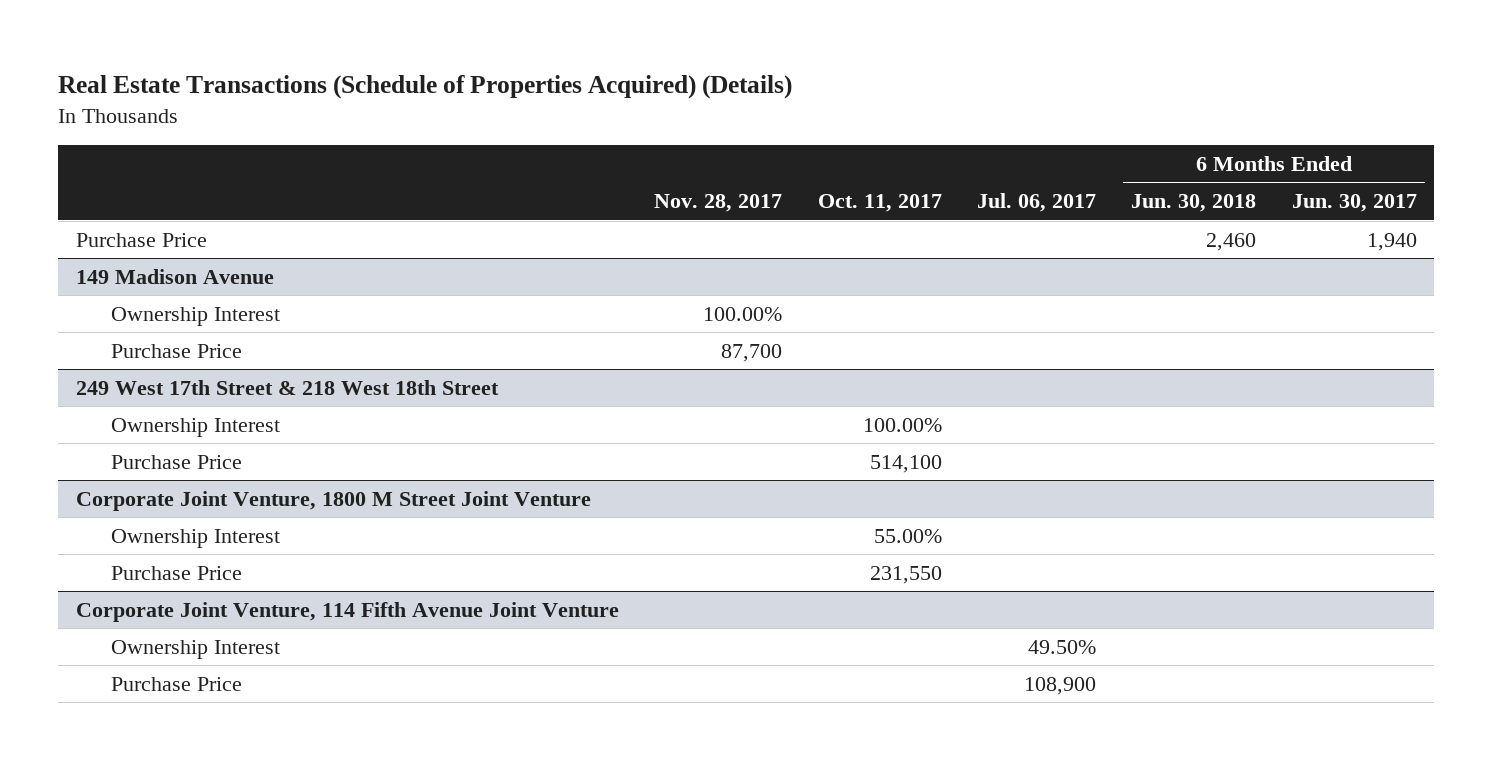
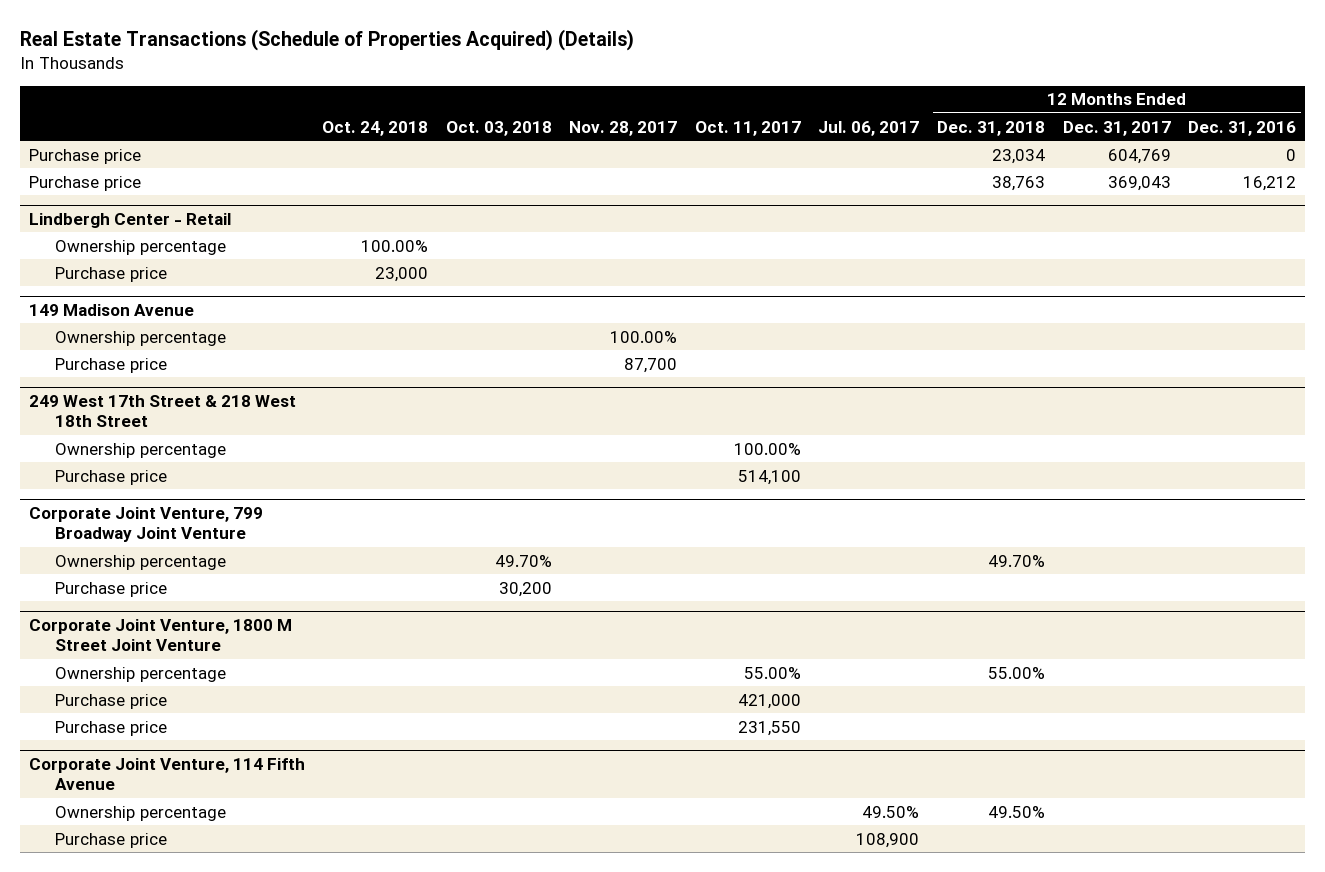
- | Nov. 28, 2017 | Oct. 11, 2017 | Jul. 06, 2017 | 6 Months Ended Jun. 30, 2018 | 6 Months Ended Jun. 30, 2017
+ | Oct. 24, 2018 | Oct. 03, 2018 | Nov. 28, 2017 | Oct. 11, 2017 | Jul. 06, 2017 | 12 Months Ended Dec. 31, 2018 | 12 Months Ended Dec. 31, 2017 | 12 Months Ended Dec. 31, 2016
- Purchase Price | | | | 2,460 | 1,940
+ Purchase price | | | | | | 23,034 | 604,769 | 0
+ Purchase price | | | | | | 38,763 | 369,043 | 16,212
+ Lindbergh Center - Retail
+ Ownership percentage | 100.00% | | | | | | |
+ Purchase price | 23,000 | | | | | | |
@ 149 Madison Avenue
- Ownership Interest | 100.00% | | | |
- Purchase Price | 87,700 | | | |
+ Ownership percentage | | | 100.00% | | | | |
+ Purchase price | | | 87,700 | | | | |
@ 249 West 17th Street & 218 West 18th Street
- Ownership Interest | | 100.00% | | |
- Purchase Price | | 514,100 | | |
+ Ownership percentage | | | | 100.00% | | | |
+ Purchase price | | | | 514,100 | | | |
+ Corporate Joint Venture, 799 Broadway Joint Venture
+ Ownership percentage | | 49.70% | | | | 49.70% | |
+ Purchase price | | 30,200 | | | | | |
@ Corporate Joint Venture, 1800 M Street Joint Venture
- Ownership Interest | | 55.00% | | |
- Purchase Price | | 231,550 | | |
- Corporate Joint Venture, 114 Fifth Avenue Joint Venture
- Ownership Interest | | | 49.50% | |
- Purchase Price | | | 108,900 | |
@ Corporate Joint Venture, 1800 M Street Joint Venture
+ Ownership percentage | | | | 55.00% | | 55.00% | |
+ Purchase price | | | | 421,000 | | | |
+ Purchase price | | | | 231,550 | | | |
+ Corporate Joint Venture, 114 Fifth Avenue
+ Ownership percentage | | | | | 49.50% | 49.50% | |
+ Purchase price | | | | | 108,900 | | |

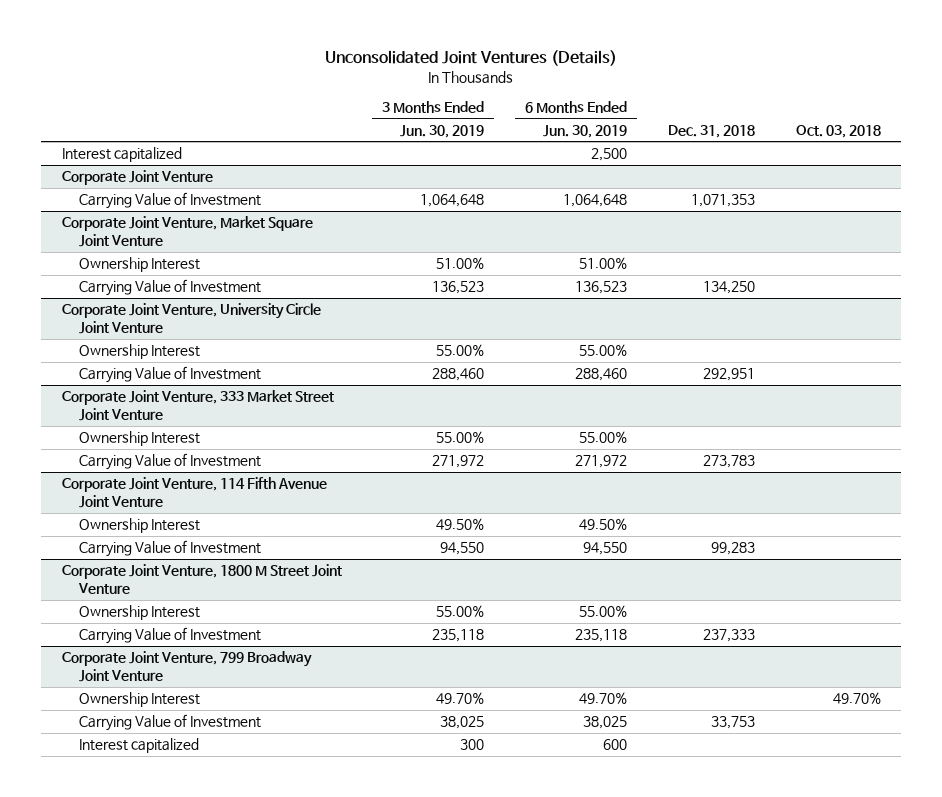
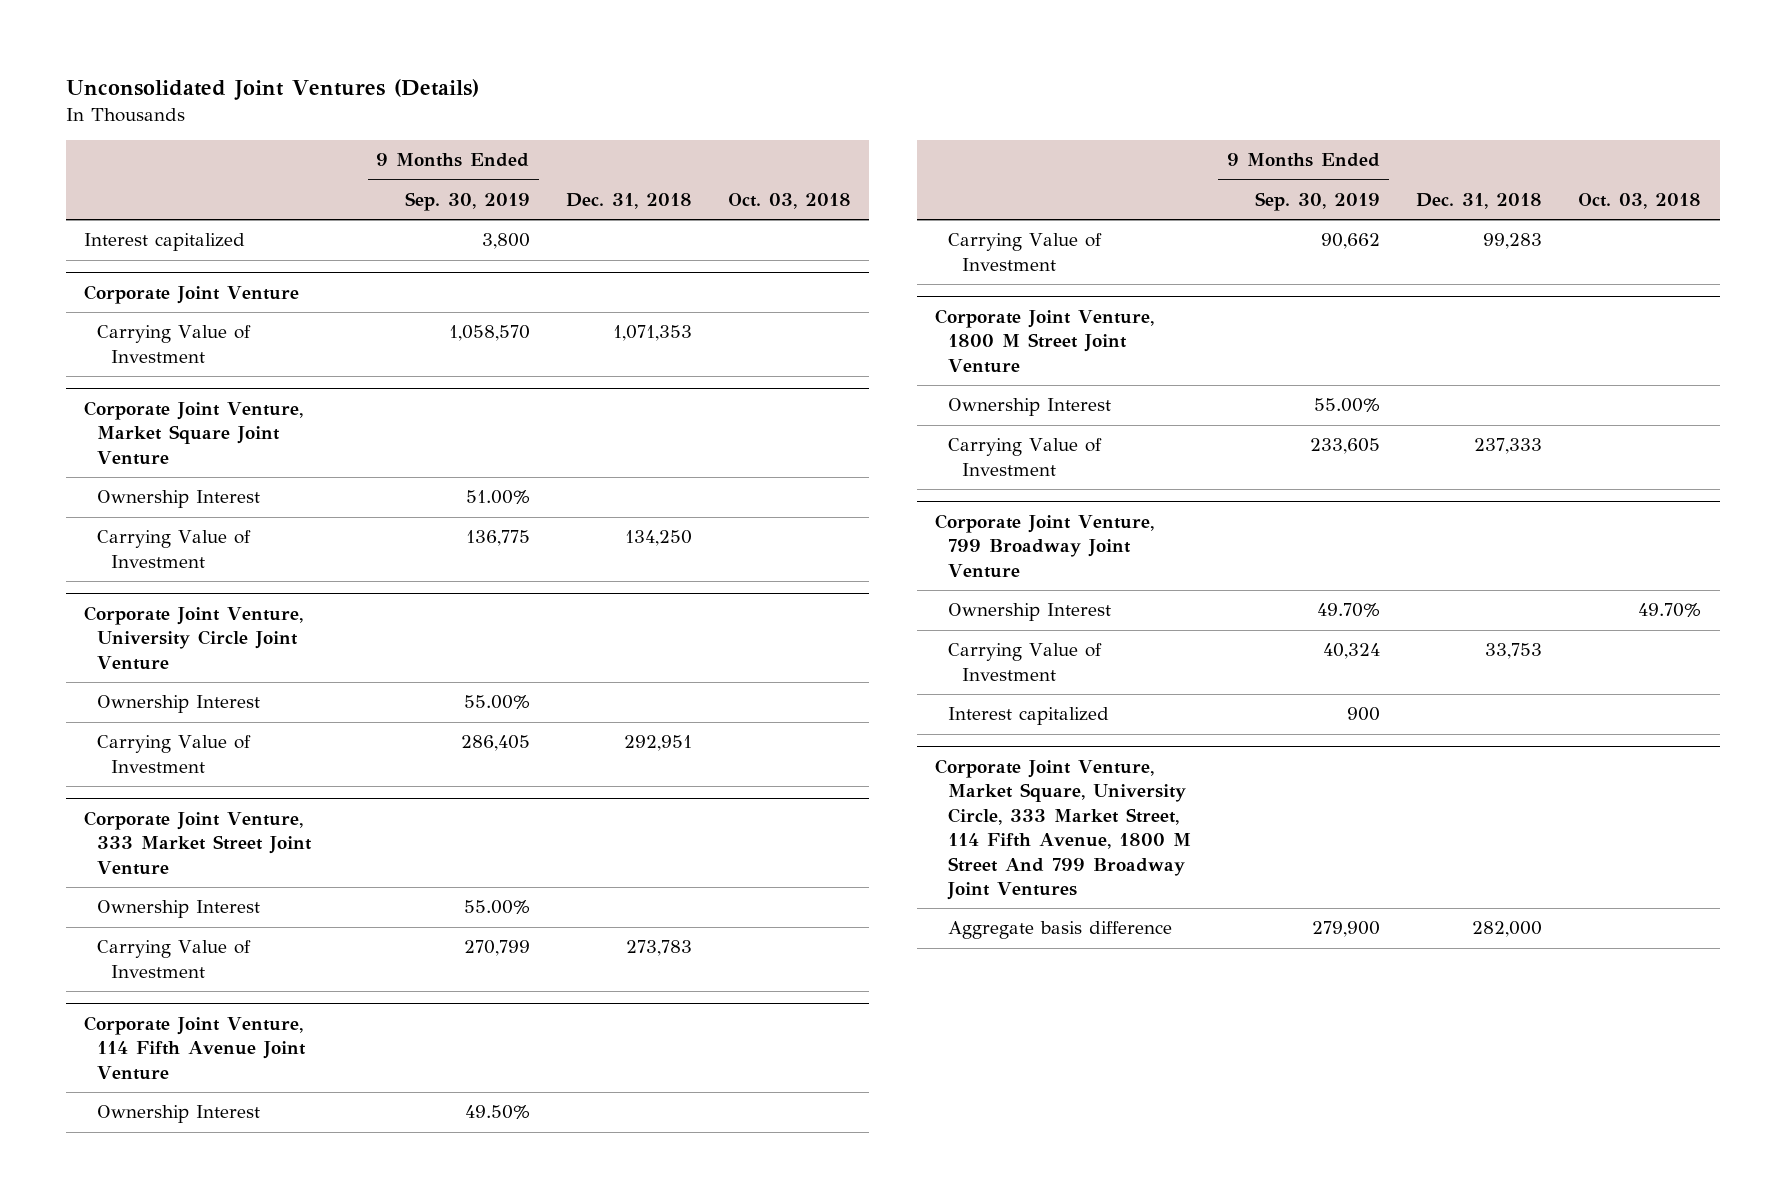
- | 3 Months Ended Jun. 30, 2019 | 6 Months Ended Jun. 30, 2019 | Dec. 31, 2018 | Oct. 03, 2018
+ | 9 Months Ended Sep. 30, 2019 | Dec. 31, 2018 | Oct. 03, 2018
+ Corporate Joint Venture, Market Square, University Circle, 333 Market Street, 114 Fifth Avenue, 1800 M Street And 799 Broadway Joint Ventures
+ Aggregate basis difference | 279,900 | 282,000 |

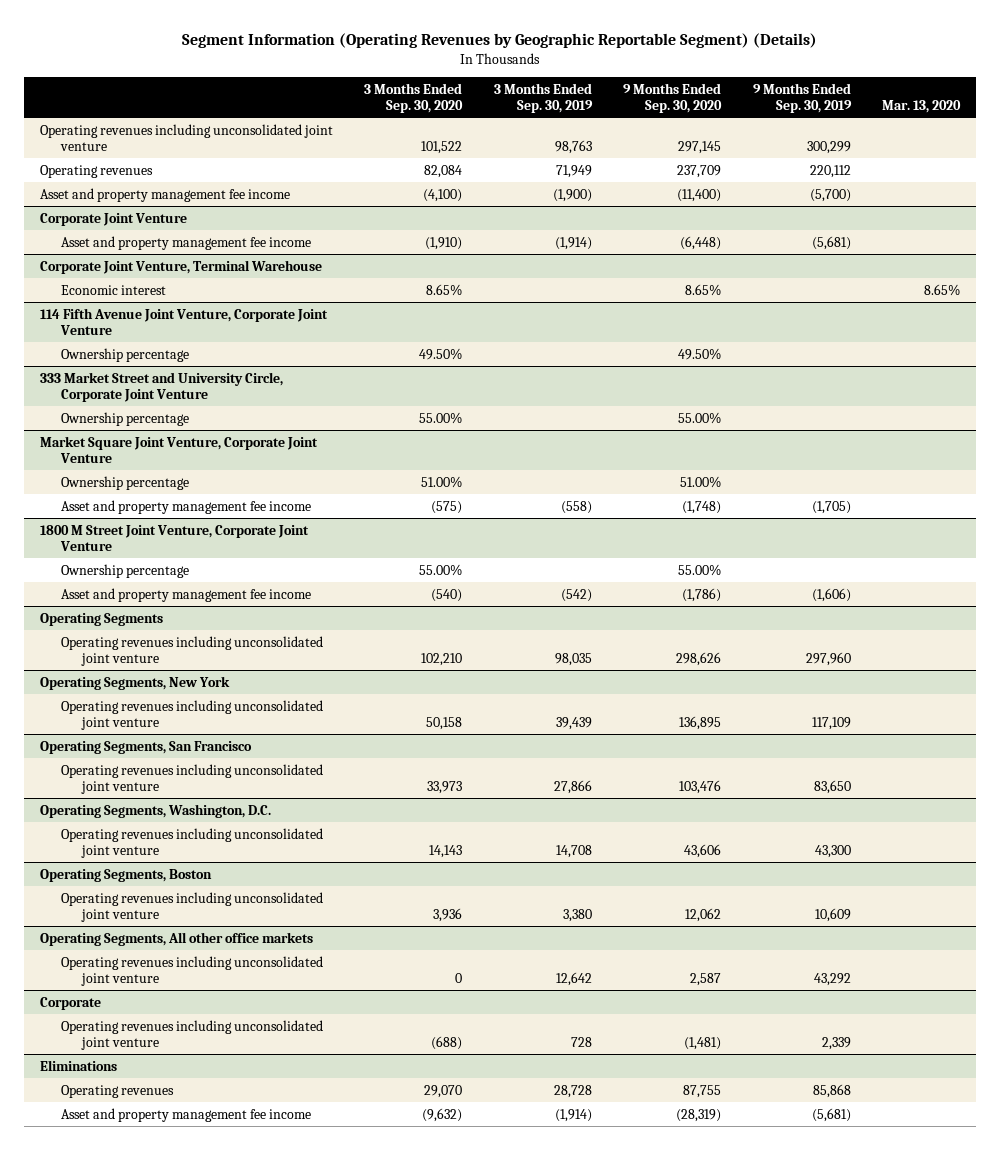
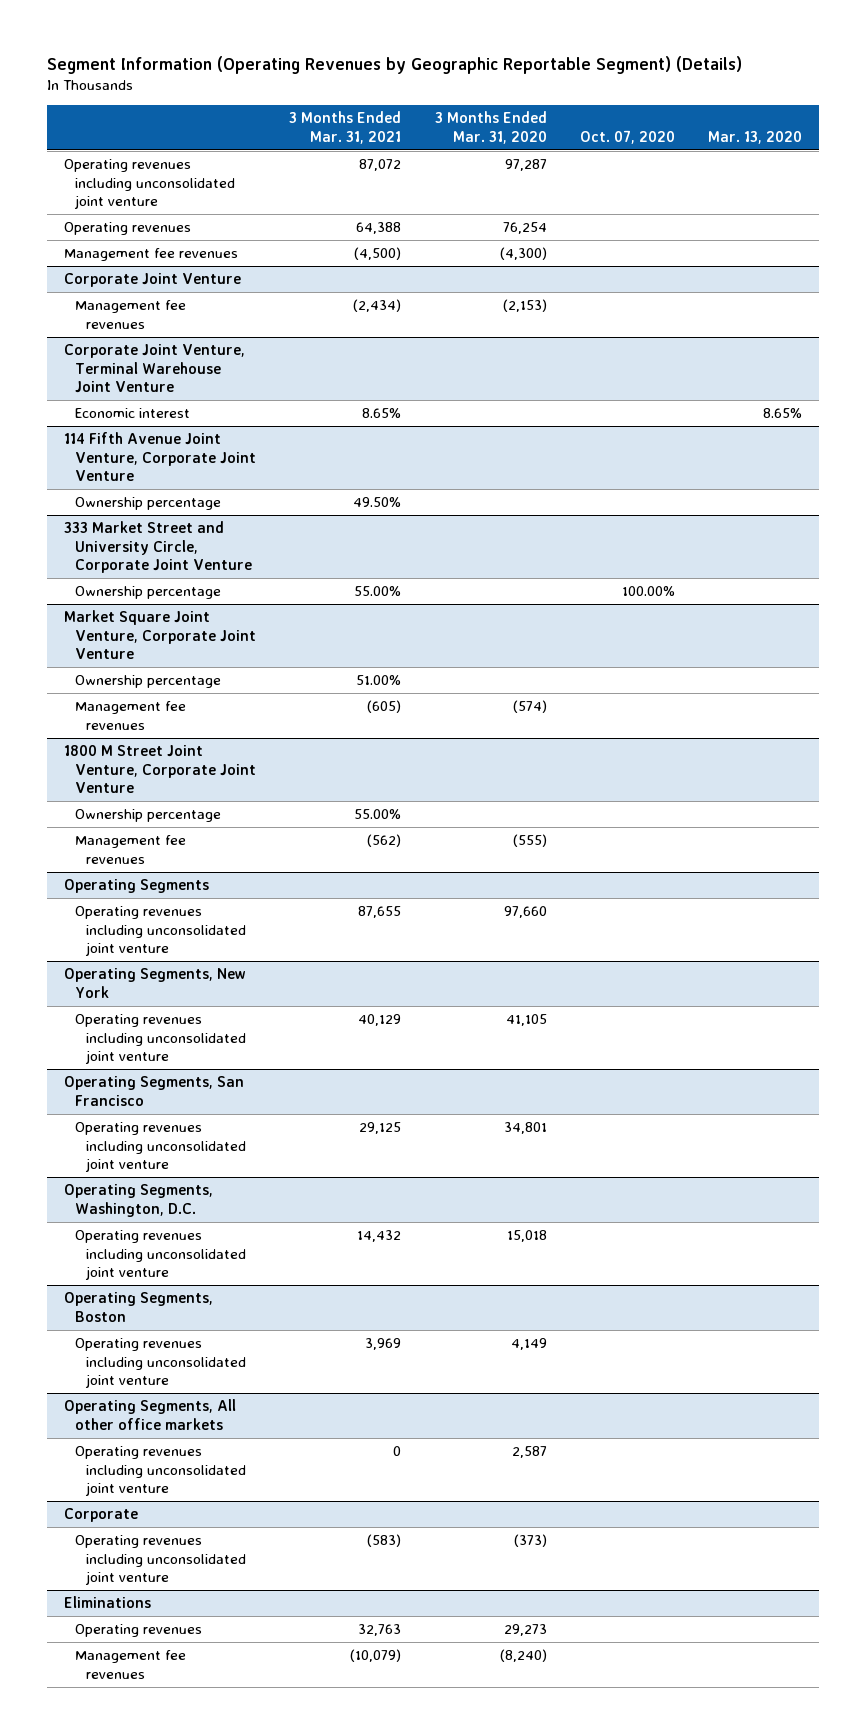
- | 3 Months Ended Sep. 30, 2020 | 3 Months Ended Sep. 30, 2019 | 9 Months Ended Sep. 30, 2020 | 9 Months Ended Sep. 30, 2019 | Mar. 13, 2020
+ | 3 Months Ended Mar. 31, 2021 | 3 Months Ended Mar. 31, 2020 | Oct. 07, 2020 | Mar. 13, 2020
- Asset and property management fee income | (4,100) | (1,900) | (11,400) | (5,700) |
+ Management fee revenues | (4,500) | (4,300) | |
@ Corporate Joint Venture
- Asset and property management fee income | (1,910) | (1,914) | (6,448) | (5,681) |
- Corporate Joint Venture, Terminal Warehouse
@ Corporate Joint Venture
+ Management fee revenues | (2,434) | (2,153) | |
+ Corporate Joint Venture, Terminal Warehouse Joint Venture
@ Market Square Joint Venture, Corporate Joint Venture
- Asset and property management fee income | (575) | (558) | (1,748) | (1,705) |
+ Management fee revenues | (605) | (574) | |
@ 1800 M Street Joint Venture, Corporate Joint Venture
- Asset and property management fee income | (540) | (542) | (1,786) | (1,606) |
+ Management fee revenues | (562) | (555) | |
@ Eliminations
- Asset and property management fee income | (9,632) | (1,914) | (28,319) | (5,681) |
+ Management fee revenues | (10,079) | (8,240) | |

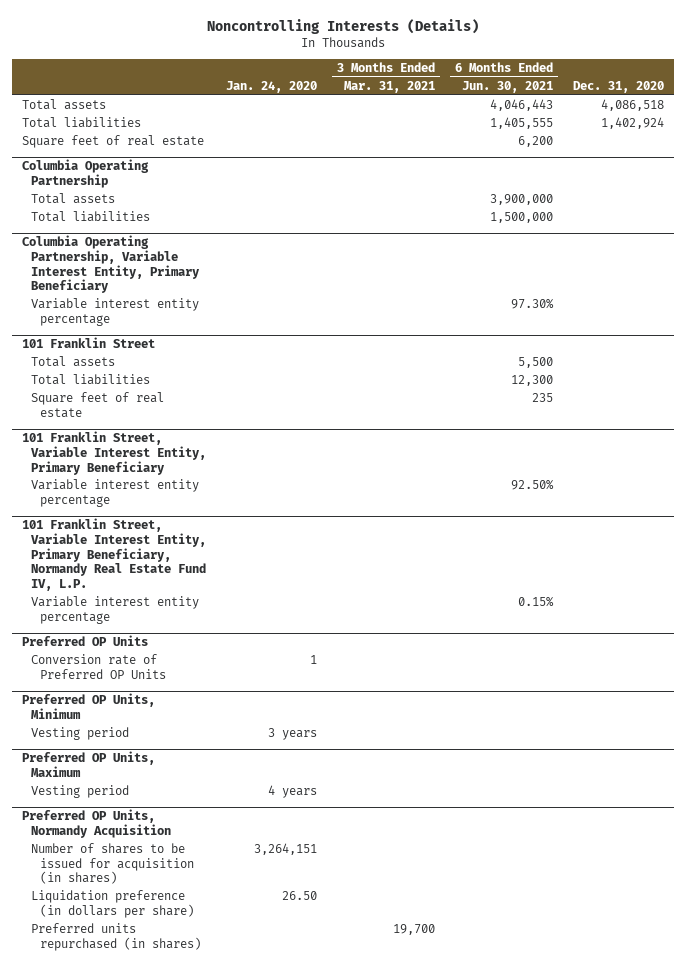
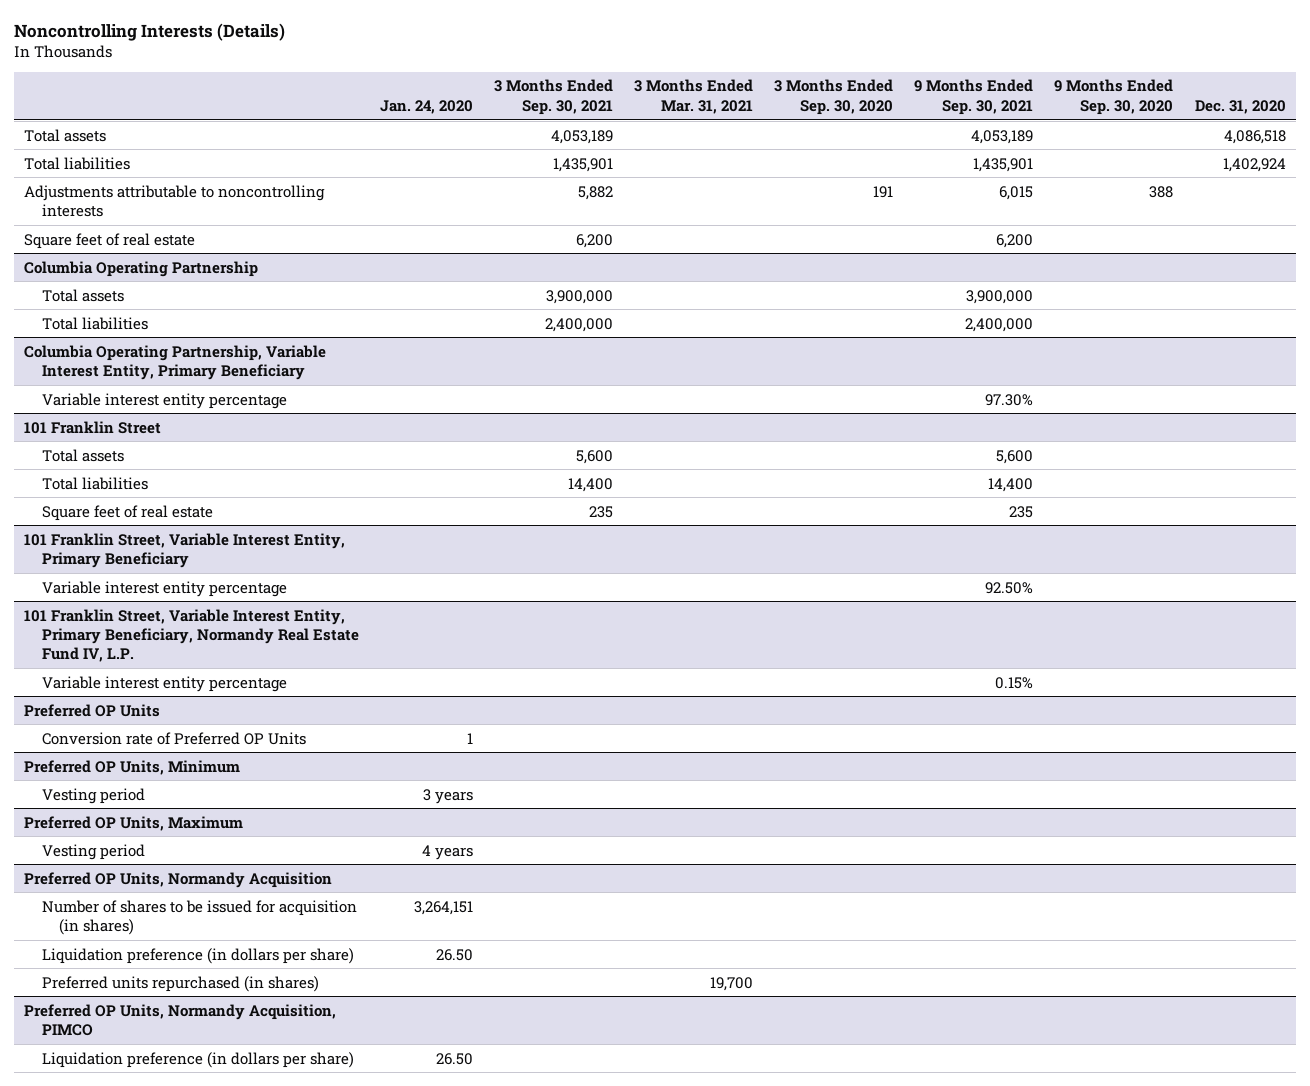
- | Jan. 24, 2020 | 3 Months Ended Mar. 31, 2021 | 6 Months Ended Jun. 30, 2021 | Dec. 31, 2020
+ | Jan. 24, 2020 | 3 Months Ended Sep. 30, 2021 | 3 Months Ended Mar. 31, 2021 | 3 Months Ended Sep. 30, 2020 | 9 Months Ended Sep. 30, 2021 | 9 Months Ended Sep. 30, 2020 | Dec. 31, 2020
+ Adjustments attributable to noncontrolling interests | | 5,882 | | 191 | 6,015 | 388 |
+ Preferred OP Units, Normandy Acquisition, PIMCO
+ Liquidation preference (in dollars per share) | 26.50 | | | | | |

